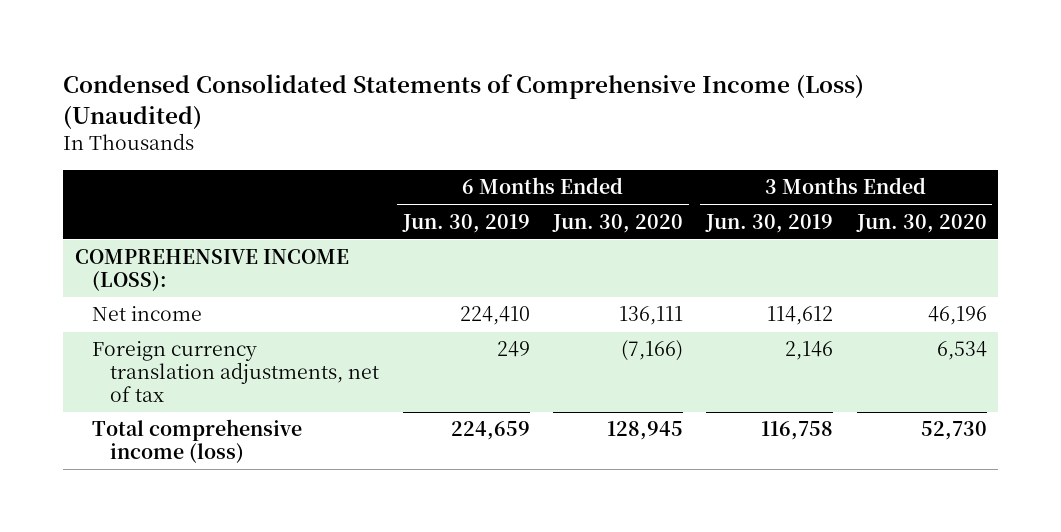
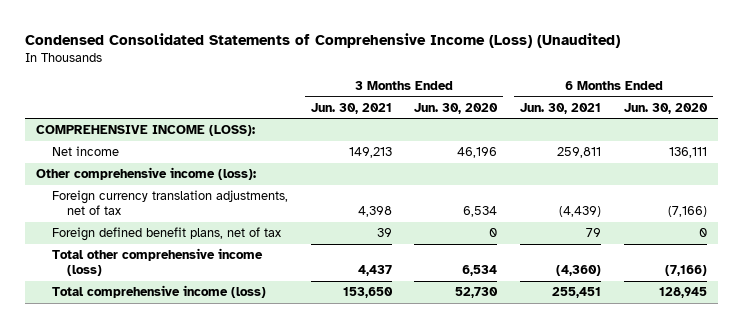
- | 6 Months Ended Jun. 30, 2019 | 6 Months Ended Jun. 30, 2020 | 3 Months Ended Jun. 30, 2019 | 3 Months Ended Jun. 30, 2020
+ | 3 Months Ended Jun. 30, 2021 | 3 Months Ended Jun. 30, 2020 | 6 Months Ended Jun. 30, 2021 | 6 Months Ended Jun. 30, 2020
+ Other comprehensive income (loss):
+ Foreign defined benefit plans, net of tax | 39 | 0 | 79 | 0
+ Total other comprehensive income (loss) | 4,437 | 6,534 | (4,360) | (7,166)

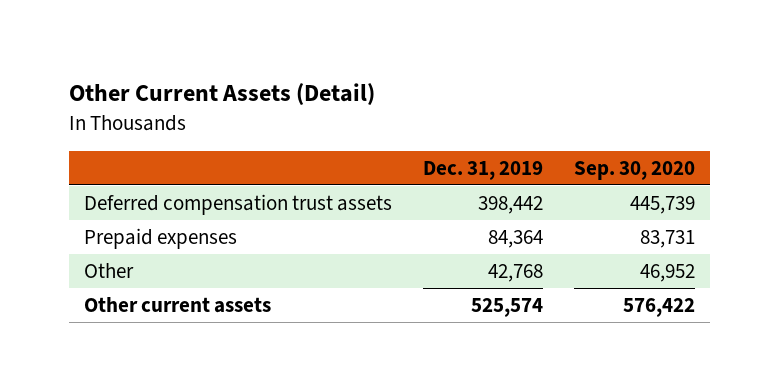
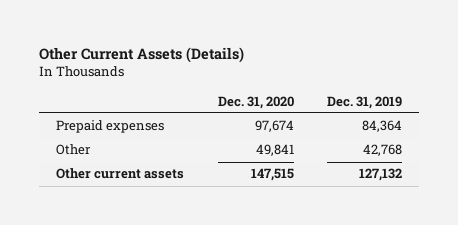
- Other Current Assets (Detail)
+ Other Current Assets (Details)
- | Dec. 31, 2019 | Sep. 30, 2020
+ | Dec. 31, 2020 | Dec. 31, 2019
- Deferred compensation trust assets | 398,442 | 445,739
- Other current assets | 525,574 | 576,422
+ Other current assets | 147,515 | 127,132

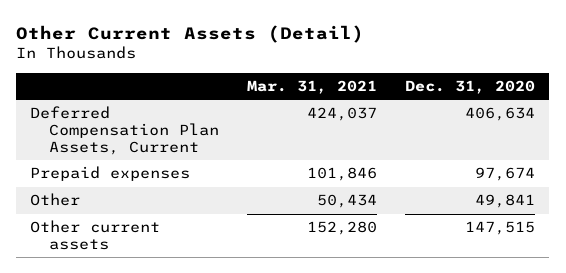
- Other Current Assets (Details)
+ Other Current Assets (Detail)
- | Dec. 31, 2020 | Dec. 31, 2019
+ | Mar. 31, 2021 | Dec. 31, 2020
+ Deferred Compensation Plan Assets, Current | 424,037 | 406,634

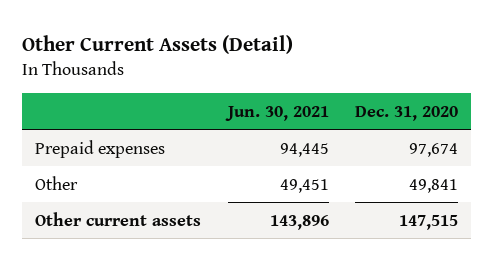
- | Mar. 31, 2021 | Dec. 31, 2020
+ | Jun. 30, 2021 | Dec. 31, 2020
- Deferred Compensation Plan Assets, Current | 424,037 | 406,634

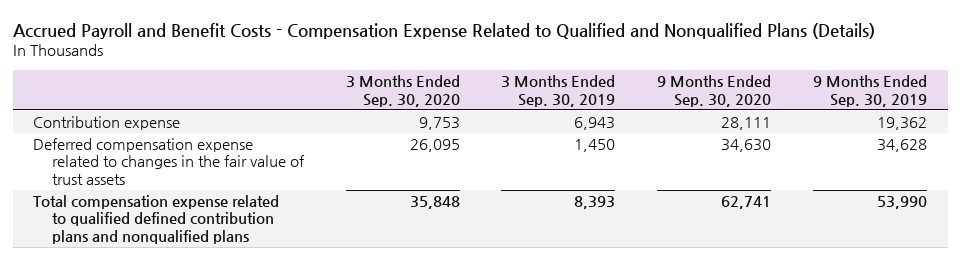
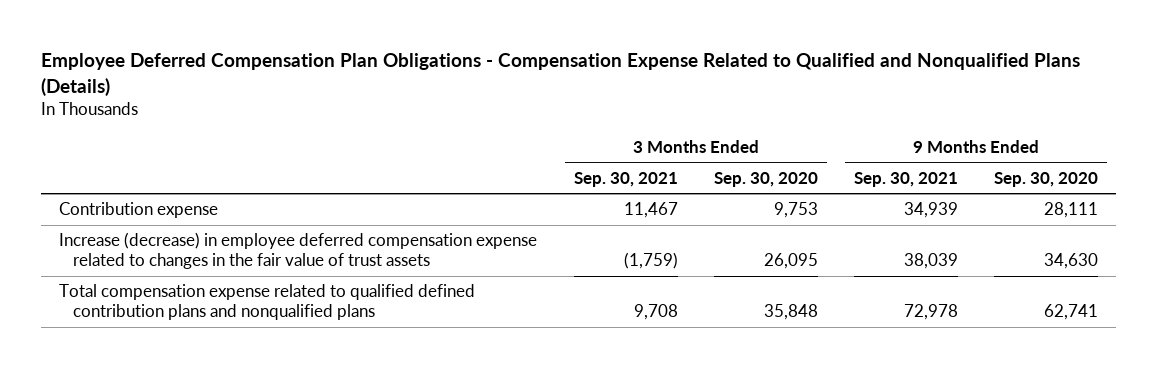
- Accrued Payroll and Benefit Costs - Compensation Expense Related to Qualified and Nonqualified Plans (Details)
+ Employee Deferred Compensation Plan Obligations - Compensation Expense Related to Qualified and Nonqualified Plans (Details)
- | 3 Months Ended Sep. 30, 2020 | 3 Months Ended Sep. 30, 2019 | 9 Months Ended Sep. 30, 2020 | 9 Months Ended Sep. 30, 2019
+ | 3 Months Ended Sep. 30, 2021 | 3 Months Ended Sep. 30, 2020 | 9 Months Ended Sep. 30, 2021 | 9 Months Ended Sep. 30, 2020
- Deferred compensation expense related to changes in the fair value of trust assets | 26,095 | 1,450 | 34,630 | 34,628
+ Increase (decrease) in employee deferred compensation expense related to changes in the fair value of trust assets | (1,759) | 26,095 | 38,039 | 34,630

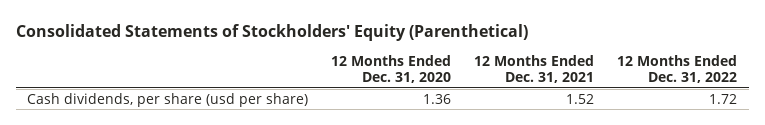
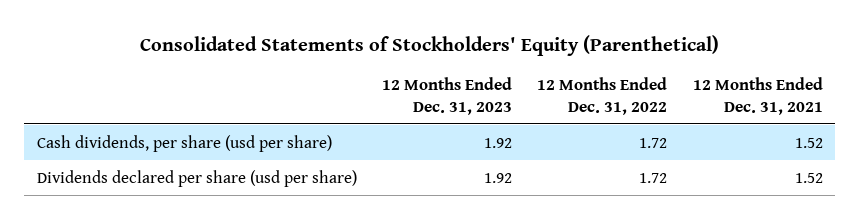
- | 12 Months Ended Dec. 31, 2020 | 12 Months Ended Dec. 31, 2021 | 12 Months Ended Dec. 31, 2022
+ | 12 Months Ended Dec. 31, 2023 | 12 Months Ended Dec. 31, 2022 | 12 Months Ended Dec. 31, 2021
+ Dividends declared per share (usd per share) | 1.92 | 1.72 | 1.52

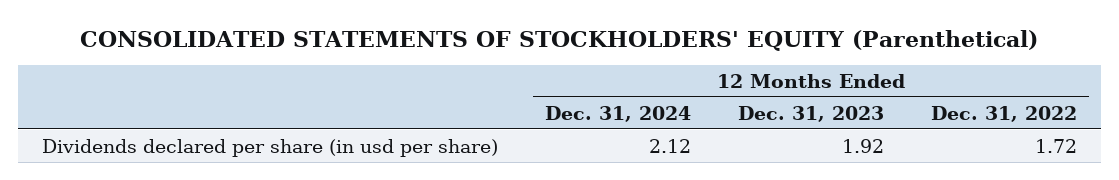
- Consolidated Statements of Stockholders' Equity (Parenthetical)
+ CONSOLIDATED STATEMENTS OF STOCKHOLDERS' EQUITY (Parenthetical)
- | 12 Months Ended Dec. 31, 2023 | 12 Months Ended Dec. 31, 2022 | 12 Months Ended Dec. 31, 2021
+ | 12 Months Ended Dec. 31, 2024 | 12 Months Ended Dec. 31, 2023 | 12 Months Ended Dec. 31, 2022
- Cash dividends, per share (usd per share) | 1.92 | 1.72 | 1.52
- Dividends declared per share (usd per share) | 1.92 | 1.72 | 1.52
+ Dividends declared per share (in usd per share) | 2.12 | 1.92 | 1.72

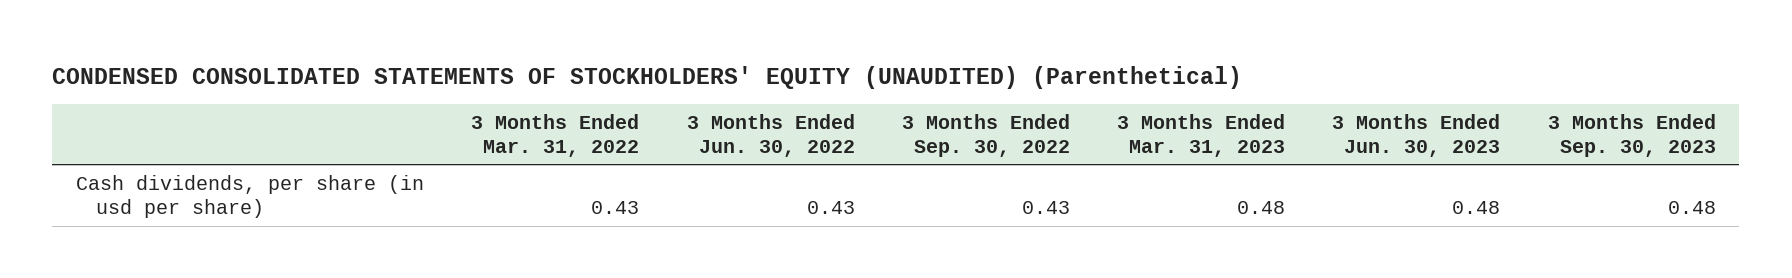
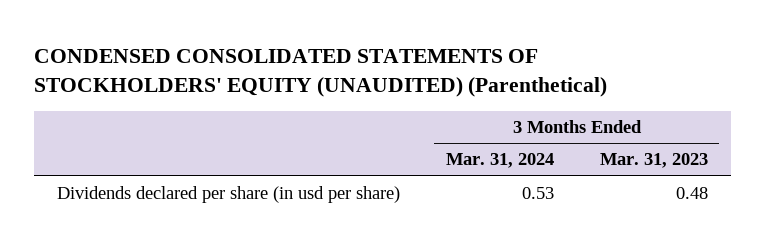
- | 3 Months Ended Mar. 31, 2022 | 3 Months Ended Jun. 30, 2022 | 3 Months Ended Sep. 30, 2022 | 3 Months Ended Mar. 31, 2023 | 3 Months Ended Jun. 30, 2023 | 3 Months Ended Sep. 30, 2023
+ | 3 Months Ended Mar. 31, 2024 | 3 Months Ended Mar. 31, 2023
- Cash dividends, per share (in usd per share) | 0.43 | 0.43 | 0.43 | 0.48 | 0.48 | 0.48
+ Dividends declared per share (in usd per share) | 0.53 | 0.48

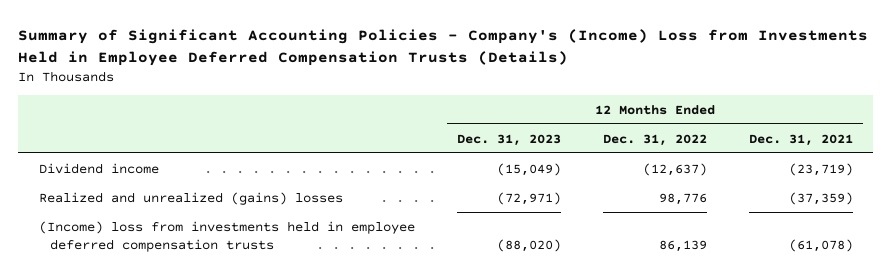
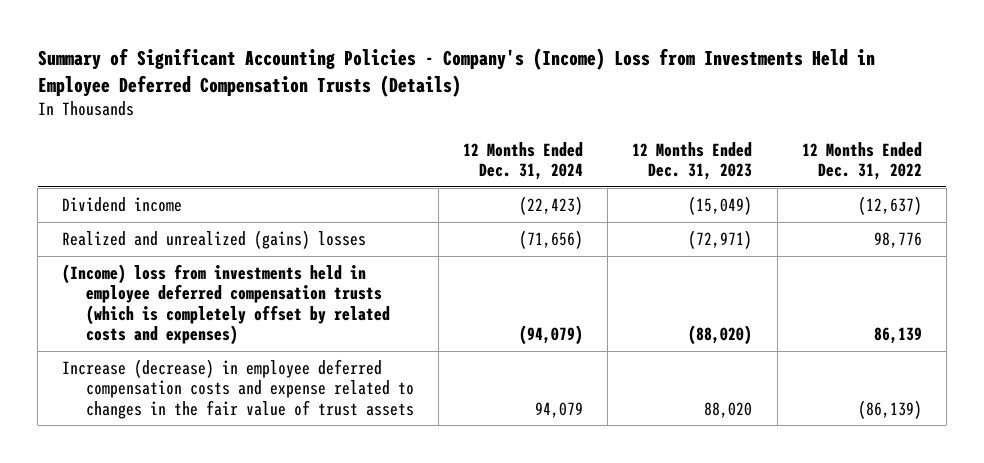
- | 12 Months Ended Dec. 31, 2023 | 12 Months Ended Dec. 31, 2022 | 12 Months Ended Dec. 31, 2021
+ | 12 Months Ended Dec. 31, 2024 | 12 Months Ended Dec. 31, 2023 | 12 Months Ended Dec. 31, 2022
- (Income) loss from investments held in employee deferred compensation trusts | (88,020) | 86,139 | (61,078)
+ (Income) loss from investments held in employee deferred compensation trusts (which is completely offset by related costs and expenses) | (94,079) | (88,020) | 86,139
+ Increase (decrease) in employee deferred compensation costs and expense related to changes in the fair value of trust assets | 94,079 | 88,020 | (86,139)

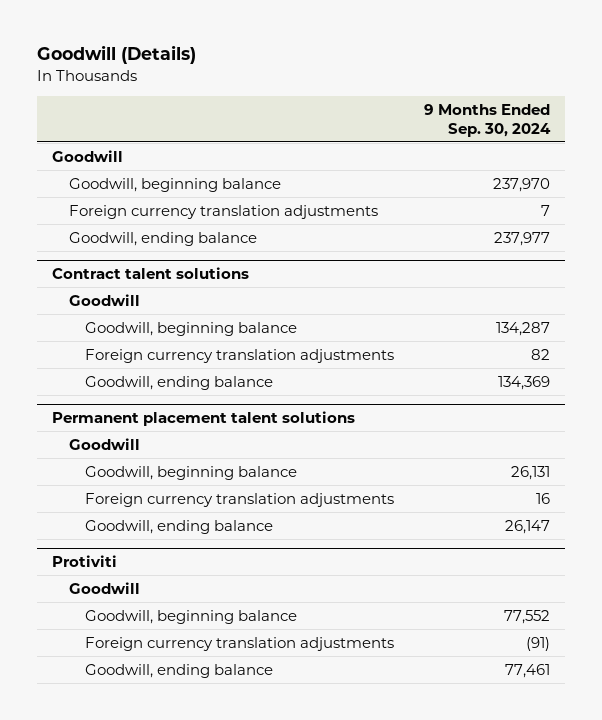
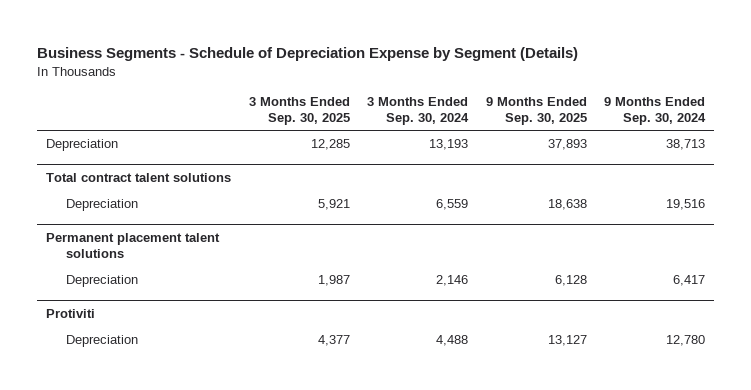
- Goodwill (Details)
+ Business Segments - Schedule of Depreciation Expense by Segment (Details)
- | 9 Months Ended Sep. 30, 2024
+ | 3 Months Ended Sep. 30, 2025 | 3 Months Ended Sep. 30, 2024 | 9 Months Ended Sep. 30, 2025 | 9 Months Ended Sep. 30, 2024
- Goodwill
- Goodwill, beginning balance | 237,970
- Foreign currency translation adjustments | 7
- Goodwill, ending balance | 237,977
- Contract talent solutions
- Goodwill
- Goodwill, beginning balance | 134,287
- Foreign currency translation adjustments | 82
- Goodwill, ending balance | 134,369
+ Depreciation | 12,285 | 13,193 | 37,893 | 38,713
+ Total contract talent solutions
+ Depreciation | 5,921 | 6,559 | 18,638 | 19,516
@ Permanent placement talent solutions
- Goodwill
- Goodwill, beginning balance | 26,131
- Foreign currency translation adjustments | 16
- Goodwill, ending balance | 26,147
+ Depreciation | 1,987 | 2,146 | 6,128 | 6,417
@ Protiviti
- Goodwill
- Goodwill, beginning balance | 77,552
- Foreign currency translation adjustments | (91)
- Goodwill, ending balance | 77,461
+ Depreciation | 4,377 | 4,488 | 13,127 | 12,780

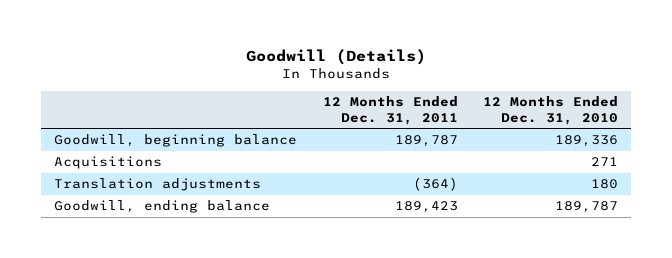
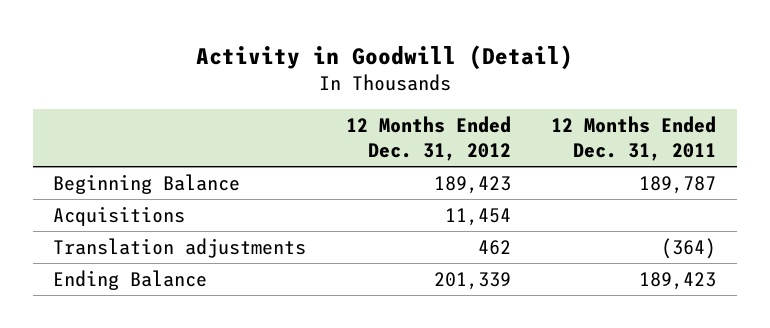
- Goodwill (Details)
+ Activity in Goodwill (Detail)
- | 12 Months Ended Dec. 31, 2011 | 12 Months Ended Dec. 31, 2010
+ | 12 Months Ended Dec. 31, 2012 | 12 Months Ended Dec. 31, 2011
- Goodwill, beginning balance | 189,787 | 189,336
+ Beginning Balance | 189,423 | 189,787
- Goodwill, ending balance | 189,423 | 189,787
+ Ending Balance | 201,339 | 189,423

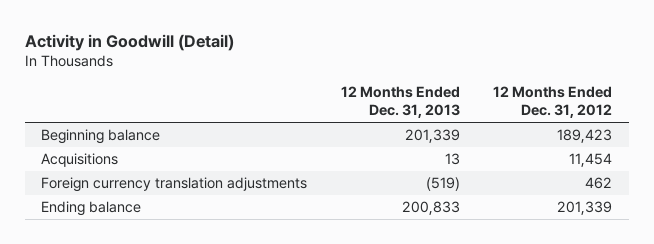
- | 12 Months Ended Dec. 31, 2012 | 12 Months Ended Dec. 31, 2011
+ | 12 Months Ended Dec. 31, 2013 | 12 Months Ended Dec. 31, 2012
- Beginning Balance | 189,423 | 189,787
+ Beginning balance | 201,339 | 189,423
- Translation adjustments | 462 | (364)
- Ending Balance | 201,339 | 189,423
+ Foreign currency translation adjustments | (519) | 462
+ Ending balance | 200,833 | 201,339

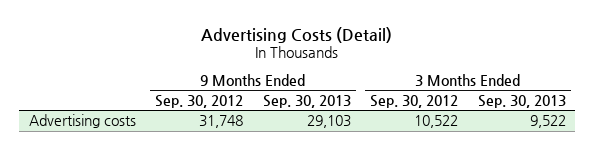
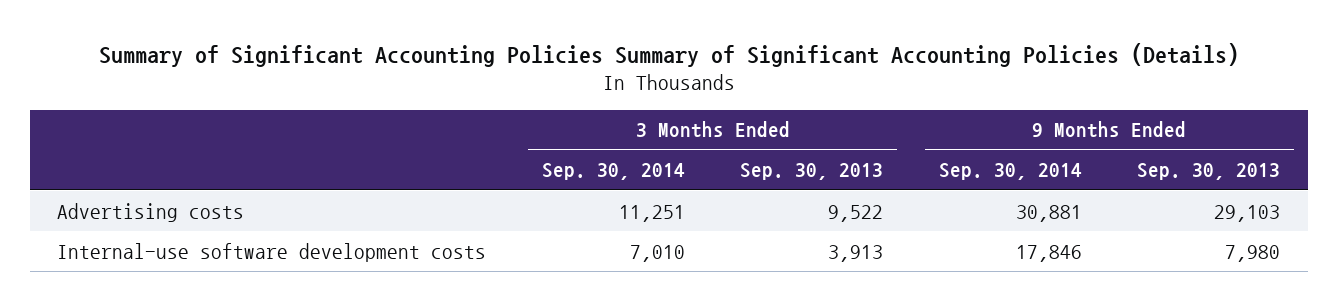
- Advertising Costs (Detail)
+ Summary of Significant Accounting Policies Summary of Significant Accounting Policies (Details)
- | 9 Months Ended Sep. 30, 2012 | 9 Months Ended Sep. 30, 2013 | 3 Months Ended Sep. 30, 2012 | 3 Months Ended Sep. 30, 2013
+ | 3 Months Ended Sep. 30, 2014 | 3 Months Ended Sep. 30, 2013 | 9 Months Ended Sep. 30, 2014 | 9 Months Ended Sep. 30, 2013
+ Internal-use software development costs | 7,010 | 3,913 | 17,846 | 7,980

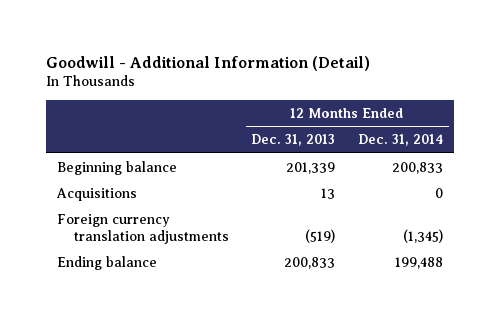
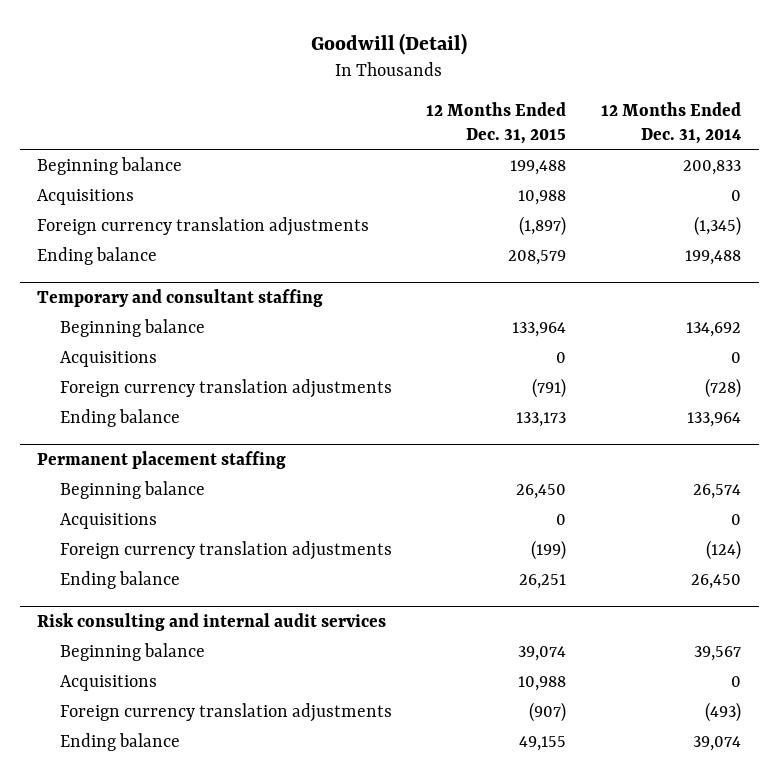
- Goodwill - Additional Information (Detail)
+ Goodwill (Detail)
- | 12 Months Ended Dec. 31, 2013 | 12 Months Ended Dec. 31, 2014
+ | 12 Months Ended Dec. 31, 2015 | 12 Months Ended Dec. 31, 2014
+ Temporary and consultant staffing
+ Beginning balance | 133,964 | 134,692
+ Acquisitions | 0 | 0
+ Foreign currency translation adjustments | (791) | (728)
+ Ending balance | 133,173 | 133,964
+ Permanent placement staffing
+ Beginning balance | 26,450 | 26,574
+ Acquisitions | 0 | 0
+ Foreign currency translation adjustments | (199) | (124)
+ Ending balance | 26,251 | 26,450
+ Risk consulting and internal audit services
+ Beginning balance | 39,074 | 39,567
+ Acquisitions | 10,988 | 0
+ Foreign currency translation adjustments | (907) | (493)
+ Ending balance | 49,155 | 39,074

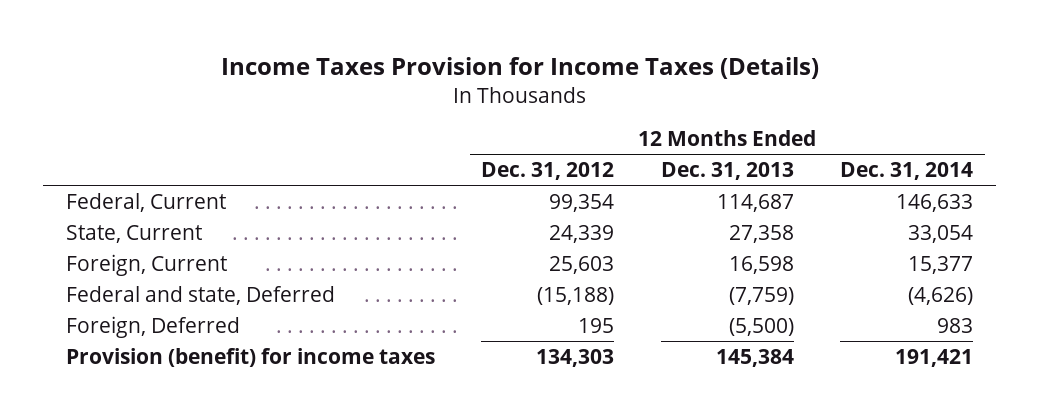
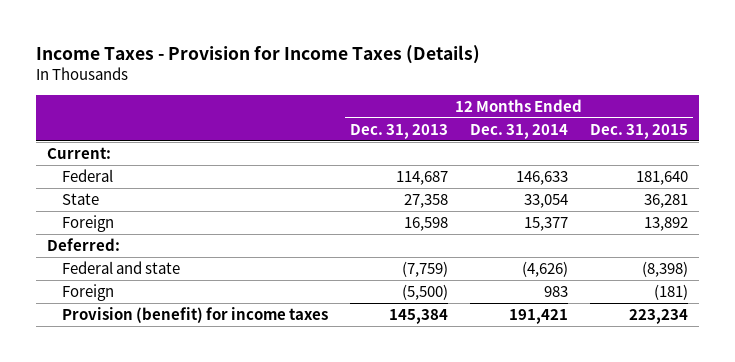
- Income Taxes Provision for Income Taxes (Details)
+ Income Taxes - Provision for Income Taxes (Details)
- | 12 Months Ended Dec. 31, 2012 | 12 Months Ended Dec. 31, 2013 | 12 Months Ended Dec. 31, 2014
+ | 12 Months Ended Dec. 31, 2013 | 12 Months Ended Dec. 31, 2014 | 12 Months Ended Dec. 31, 2015
- Federal, Current | 99,354 | 114,687 | 146,633
- State, Current | 24,339 | 27,358 | 33,054
- Foreign, Current | 25,603 | 16,598 | 15,377
- Federal and state, Deferred | (15,188) | (7,759) | (4,626)
- Foreign, Deferred | 195 | (5,500) | 983
+ Current:
+ Federal | 114,687 | 146,633 | 181,640
+ State | 27,358 | 33,054 | 36,281
+ Foreign | 16,598 | 15,377 | 13,892
+ Deferred:
+ Federal and state | (7,759) | (4,626) | (8,398)
+ Foreign | (5,500) | 983 | (181)

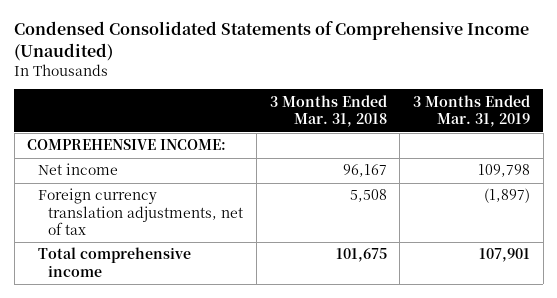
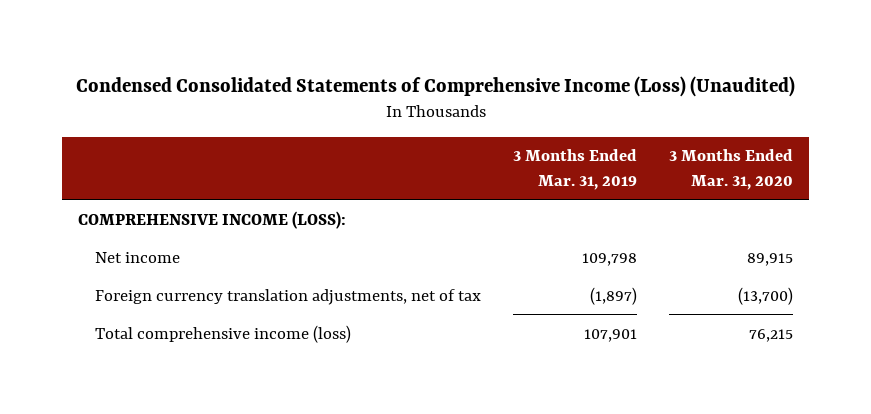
- Condensed Consolidated Statements of Comprehensive Income (Unaudited)
+ Condensed Consolidated Statements of Comprehensive Income (Loss) (Unaudited)
- | 3 Months Ended Mar. 31, 2018 | 3 Months Ended Mar. 31, 2019
+ | 3 Months Ended Mar. 31, 2019 | 3 Months Ended Mar. 31, 2020
- COMPREHENSIVE INCOME:
+ COMPREHENSIVE INCOME (LOSS):
- Total comprehensive income | 101,675 | 107,901
+ Total comprehensive income (loss) | 107,901 | 76,215

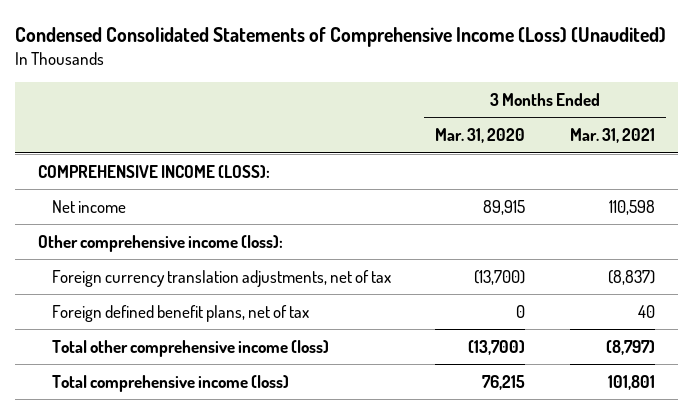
- | 3 Months Ended Mar. 31, 2019 | 3 Months Ended Mar. 31, 2020
+ | 3 Months Ended Mar. 31, 2020 | 3 Months Ended Mar. 31, 2021
+ Other comprehensive income (loss):
+ Foreign defined benefit plans, net of tax | 0 | 40
+ Total other comprehensive income (loss) | (13,700) | (8,797)

